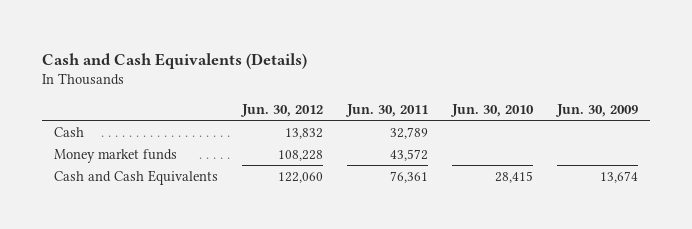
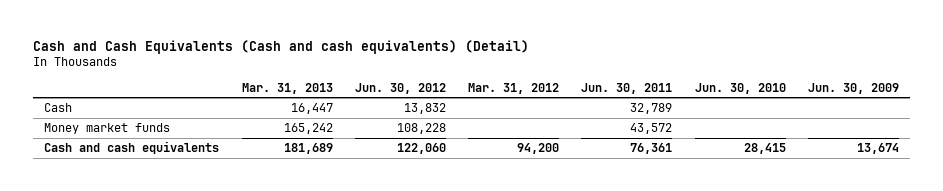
- Cash and Cash Equivalents (Details)
+ Cash and Cash Equivalents (Cash and cash equivalents) (Detail)
- | Jun. 30, 2012 | Jun. 30, 2011 | Jun. 30, 2010 | Jun. 30, 2009
+ | Mar. 31, 2013 | Jun. 30, 2012 | Mar. 31, 2012 | Jun. 30, 2011 | Jun. 30, 2010 | Jun. 30, 2009
- Cash and Cash Equivalents | 122,060 | 76,361 | 28,415 | 13,674
+ Cash and cash equivalents | 181,689 | 122,060 | 94,200 | 76,361 | 28,415 | 13,674

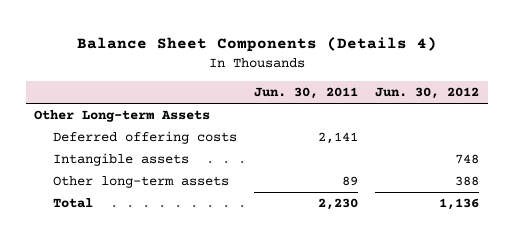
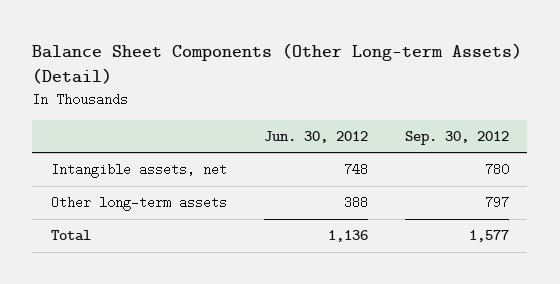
- Balance Sheet Components (Details 4)
+ Balance Sheet Components (Other Long-term Assets) (Detail)
- | Jun. 30, 2011 | Jun. 30, 2012
+ | Jun. 30, 2012 | Sep. 30, 2012
- Other Long-term Assets
- Deferred offering costs | 2,141 |
- Intangible assets | | 748
+ Intangible assets, net | 748 | 780

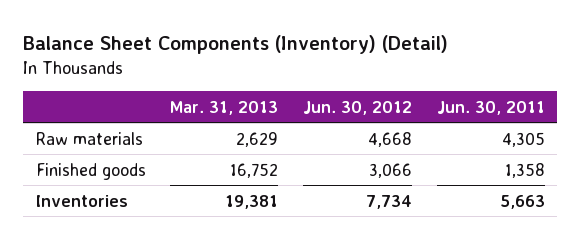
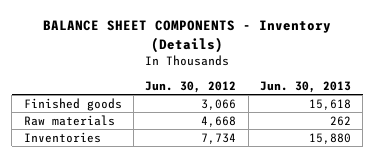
- Balance Sheet Components (Inventory) (Detail)
+ BALANCE SHEET COMPONENTS - Inventory (Details)
- | Mar. 31, 2013 | Jun. 30, 2012 | Jun. 30, 2011
+ | Jun. 30, 2012 | Jun. 30, 2013
moved down: Raw materials | 4,668 | 262

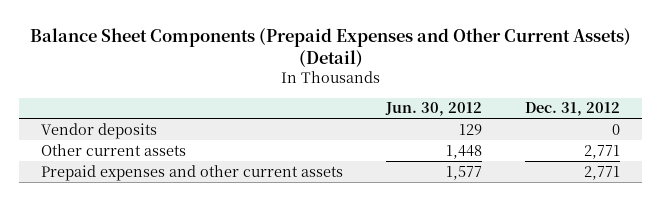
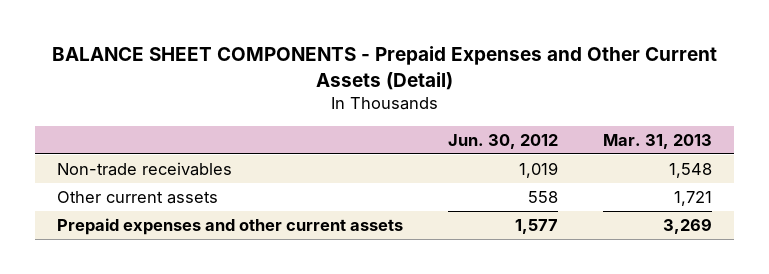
- Balance Sheet Components (Prepaid Expenses and Other Current Assets) (Detail)
+ BALANCE SHEET COMPONENTS - Prepaid Expenses and Other Current Assets (Detail)
- | Jun. 30, 2012 | Dec. 31, 2012
+ | Jun. 30, 2012 | Mar. 31, 2013
- Vendor deposits | 129 | 0
- Other current assets | 1,448 | 2,771
+ Non-trade receivables | 1,019 | 1,548
+ Other current assets | 558 | 1,721

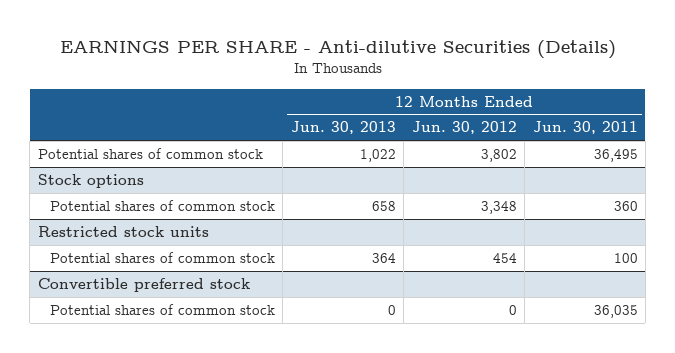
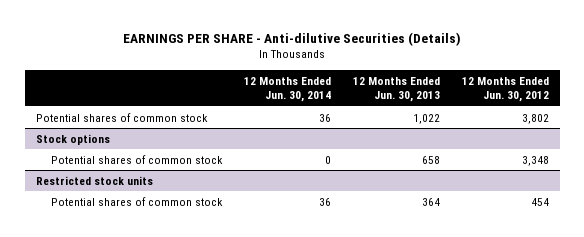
- | 12 Months Ended Jun. 30, 2013 | 12 Months Ended Jun. 30, 2012 | 12 Months Ended Jun. 30, 2011
+ | 12 Months Ended Jun. 30, 2014 | 12 Months Ended Jun. 30, 2013 | 12 Months Ended Jun. 30, 2012
- Convertible preferred stock
- Potential shares of common stock | 0 | 0 | 36,035

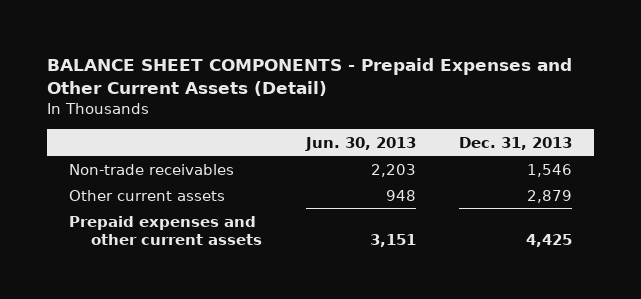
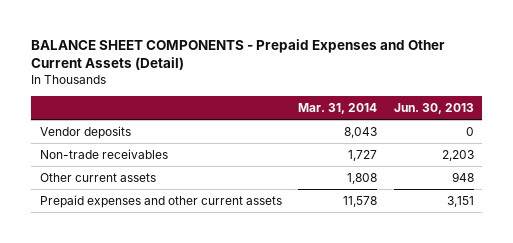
- | Jun. 30, 2013 | Dec. 31, 2013
+ | Mar. 31, 2014 | Jun. 30, 2013
+ Vendor deposits | 8,043 | 0

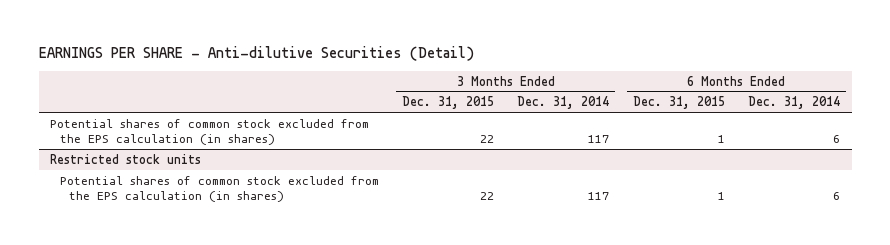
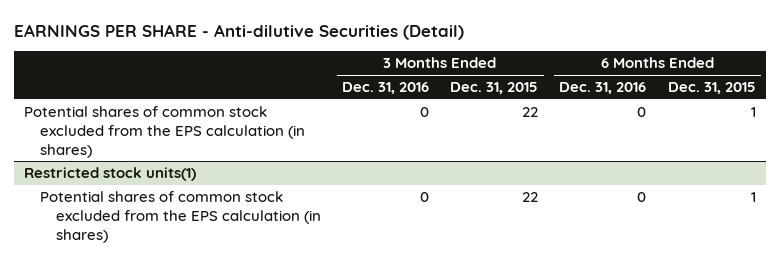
- | 3 Months Ended Dec. 31, 2015 | 3 Months Ended Dec. 31, 2014 | 6 Months Ended Dec. 31, 2015 | 6 Months Ended Dec. 31, 2014
+ | 3 Months Ended Dec. 31, 2016 | 3 Months Ended Dec. 31, 2015 | 6 Months Ended Dec. 31, 2016 | 6 Months Ended Dec. 31, 2015
- Restricted stock units
+ Restricted stock units(1)

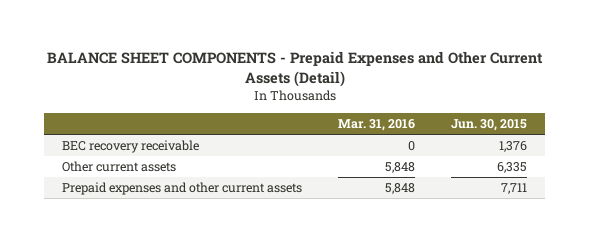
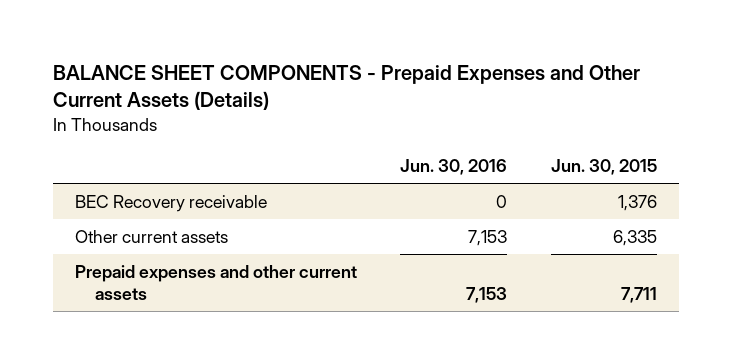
- BALANCE SHEET COMPONENTS - Prepaid Expenses and Other Current Assets (Detail)
+ BALANCE SHEET COMPONENTS - Prepaid Expenses and Other Current Assets (Details)
- | Mar. 31, 2016 | Jun. 30, 2015
+ | Jun. 30, 2016 | Jun. 30, 2015
- BEC recovery receivable | 0 | 1,376
+ BEC Recovery receivable | 0 | 1,376

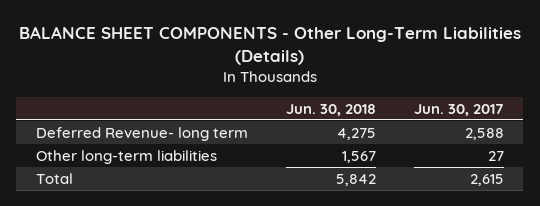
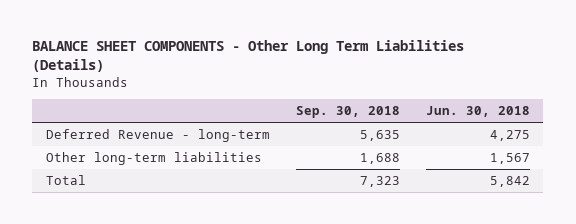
- BALANCE SHEET COMPONENTS - Other Long-Term Liabilities (Details)
+ BALANCE SHEET COMPONENTS - Other Long Term Liabilities (Details)
- | Jun. 30, 2018 | Jun. 30, 2017
+ | Sep. 30, 2018 | Jun. 30, 2018
- Deferred Revenue- long term | 4,275 | 2,588
+ Deferred Revenue - long-term | 5,635 | 4,275

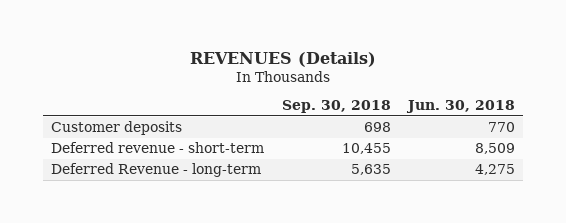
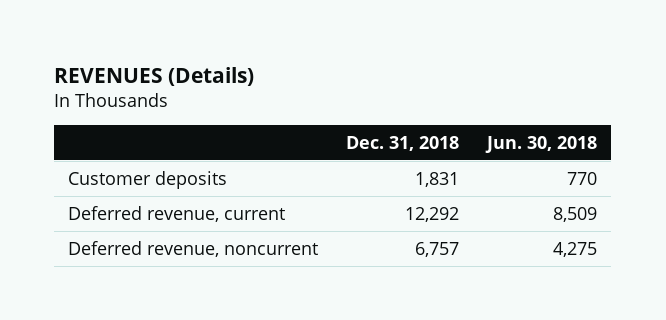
- | Sep. 30, 2018 | Jun. 30, 2018
+ | Dec. 31, 2018 | Jun. 30, 2018
- Deferred revenue - short-term | 10,455 | 8,509
- Deferred Revenue - long-term | 5,635 | 4,275
+ Deferred revenue, current | 12,292 | 8,509
+ Deferred revenue, noncurrent | 6,757 | 4,275

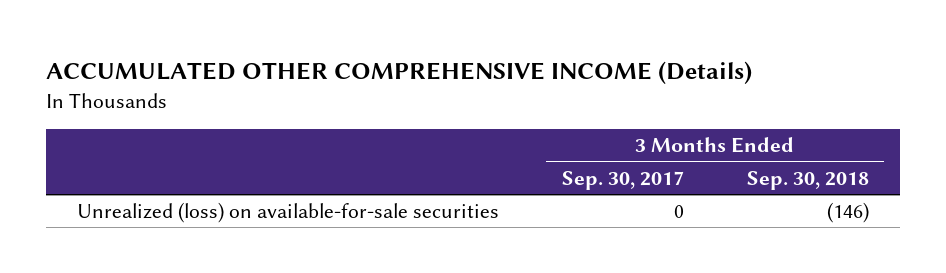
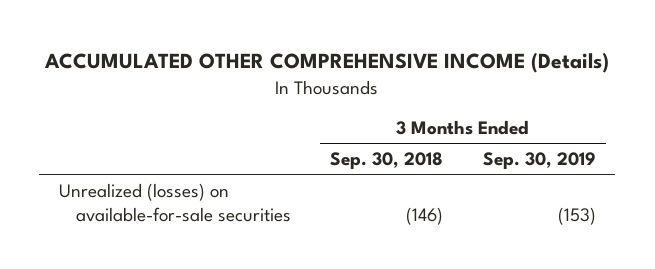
- | 3 Months Ended Sep. 30, 2017 | 3 Months Ended Sep. 30, 2018
+ | 3 Months Ended Sep. 30, 2018 | 3 Months Ended Sep. 30, 2019
- Unrealized (loss) on available-for-sale securities | 0 | (146)
+ Unrealized (losses) on available-for-sale securities | (146) | (153)

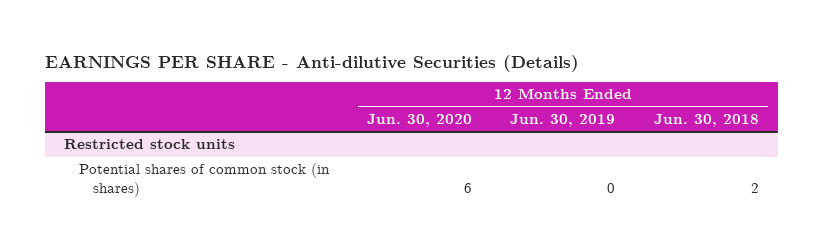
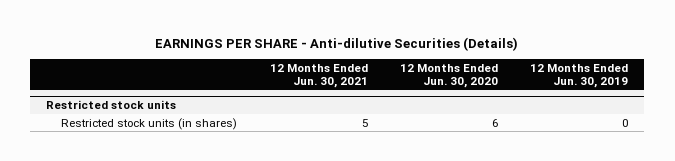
- | 12 Months Ended Jun. 30, 2020 | 12 Months Ended Jun. 30, 2019 | 12 Months Ended Jun. 30, 2018
+ | 12 Months Ended Jun. 30, 2021 | 12 Months Ended Jun. 30, 2020 | 12 Months Ended Jun. 30, 2019
@ Restricted stock units
- Potential shares of common stock (in shares) | 6 | 0 | 2
+ Restricted stock units (in shares) | 5 | 6 | 0

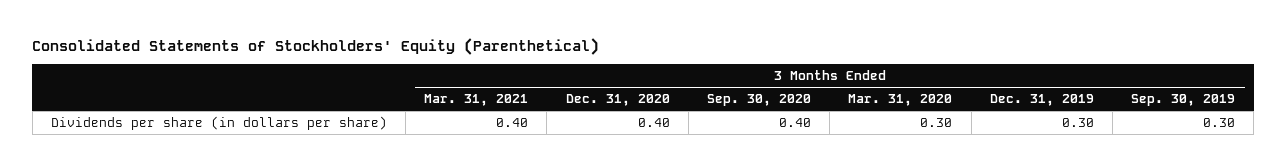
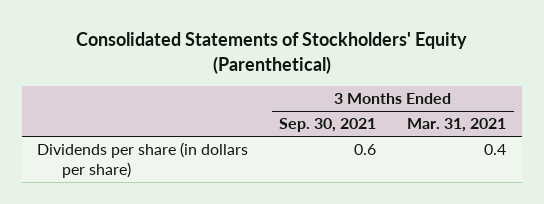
- | 3 Months Ended Mar. 31, 2021 | 3 Months Ended Dec. 31, 2020 | 3 Months Ended Sep. 30, 2020 | 3 Months Ended Mar. 31, 2020 | 3 Months Ended Dec. 31, 2019 | 3 Months Ended Sep. 30, 2019
+ | 3 Months Ended Sep. 30, 2021 | 3 Months Ended Mar. 31, 2021
- Dividends per share (in dollars per share) | 0.40 | 0.40 | 0.40 | 0.30 | 0.30 | 0.30
+ Dividends per share (in dollars per share) | 0.6 | 0.4

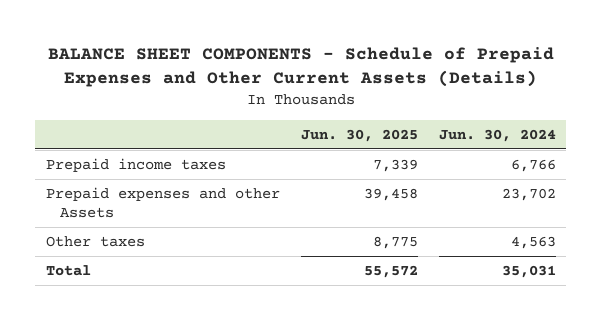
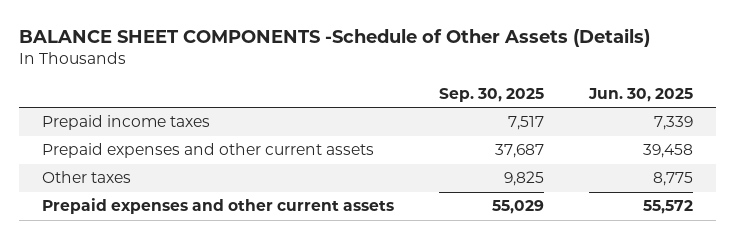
- BALANCE SHEET COMPONENTS - Schedule of Prepaid Expenses and Other Current Assets (Details)
+ BALANCE SHEET COMPONENTS -Schedule of Other Assets (Details)
- | Jun. 30, 2025 | Jun. 30, 2024
+ | Sep. 30, 2025 | Jun. 30, 2025
- Prepaid expenses and other Assets | 39,458 | 23,702
+ Prepaid expenses and other current assets | 37,687 | 39,458
- Total | 55,572 | 35,031
+ Prepaid expenses and other current assets | 55,029 | 55,572

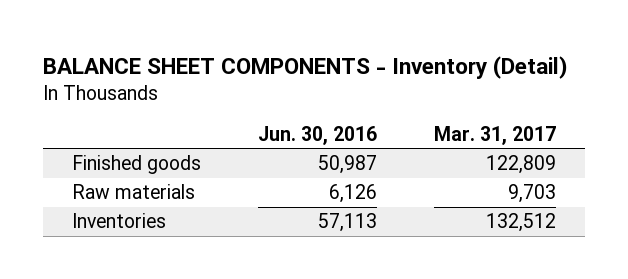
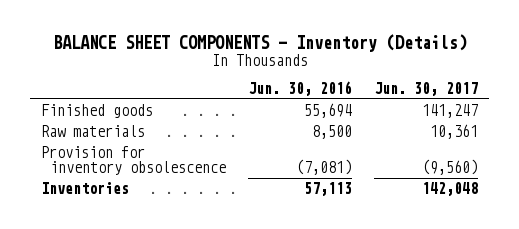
- BALANCE SHEET COMPONENTS - Inventory (Detail)
+ BALANCE SHEET COMPONENTS - Inventory (Details)
- | Jun. 30, 2016 | Mar. 31, 2017
+ | Jun. 30, 2016 | Jun. 30, 2017
- Finished goods | 50,987 | 122,809
- Raw materials | 6,126 | 9,703
+ Finished goods | 55,694 | 141,247
+ Raw materials | 8,500 | 10,361
+ Provision for inventory obsolescence | (7,081) | (9,560)

